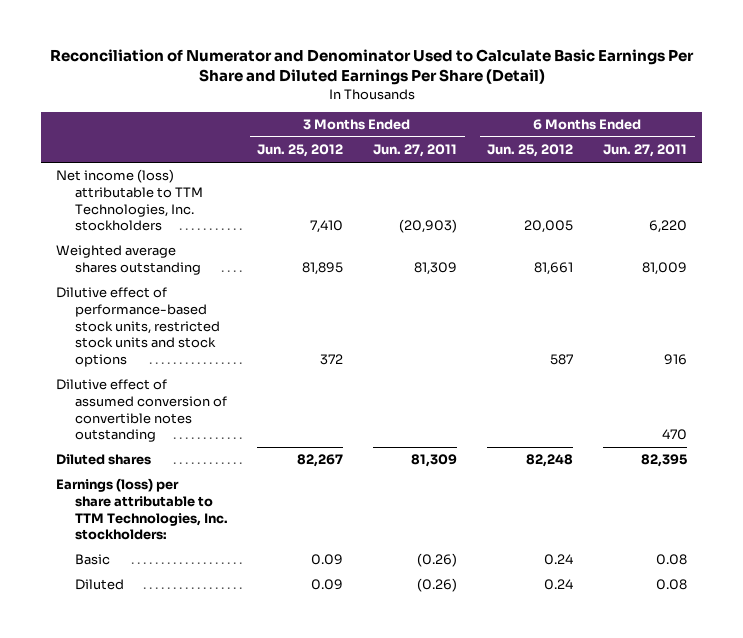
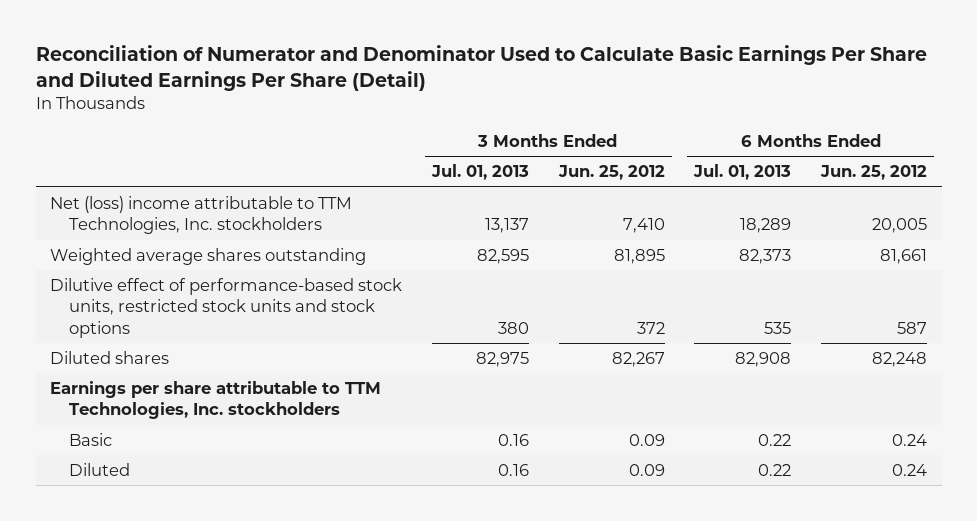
- | 3 Months Ended Jun. 25, 2012 | 3 Months Ended Jun. 27, 2011 | 6 Months Ended Jun. 25, 2012 | 6 Months Ended Jun. 27, 2011
+ | 3 Months Ended Jul. 01, 2013 | 3 Months Ended Jun. 25, 2012 | 6 Months Ended Jul. 01, 2013 | 6 Months Ended Jun. 25, 2012
- Net income (loss) attributable to TTM Technologies, Inc. stockholders | 7,410 | (20,903) | 20,005 | 6,220
+ Net (loss) income attributable to TTM Technologies, Inc. stockholders | 13,137 | 7,410 | 18,289 | 20,005
- Dilutive effect of assumed conversion of convertible notes outstanding | | | | 470
- Earnings (loss) per share attributable to TTM Technologies, Inc. stockholders:
+ Earnings per share attributable to TTM Technologies, Inc. stockholders

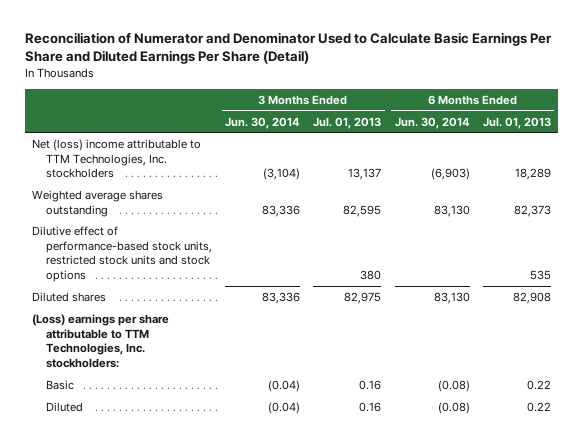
- | 3 Months Ended Jul. 01, 2013 | 3 Months Ended Jun. 25, 2012 | 6 Months Ended Jul. 01, 2013 | 6 Months Ended Jun. 25, 2012
+ | 3 Months Ended Jun. 30, 2014 | 3 Months Ended Jul. 01, 2013 | 6 Months Ended Jun. 30, 2014 | 6 Months Ended Jul. 01, 2013
- Earnings per share attributable to TTM Technologies, Inc. stockholders
+ (Loss) earnings per share attributable to TTM Technologies, Inc. stockholders:

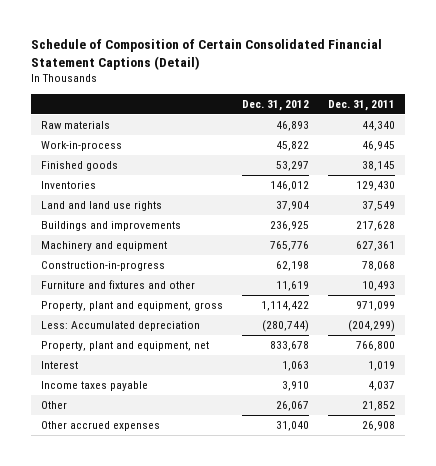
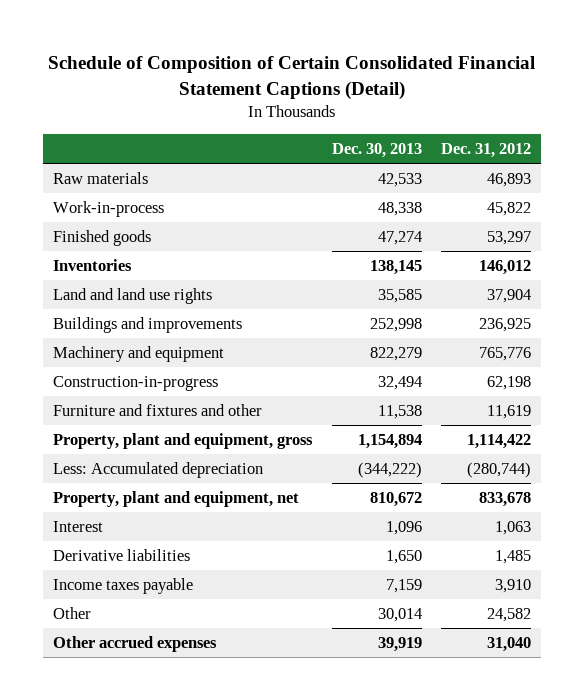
- | Dec. 31, 2012 | Dec. 31, 2011
+ | Dec. 30, 2013 | Dec. 31, 2012
+ Derivative liabilities | 1,650 | 1,485
- Other | 26,067 | 21,852
+ Other | 30,014 | 24,582

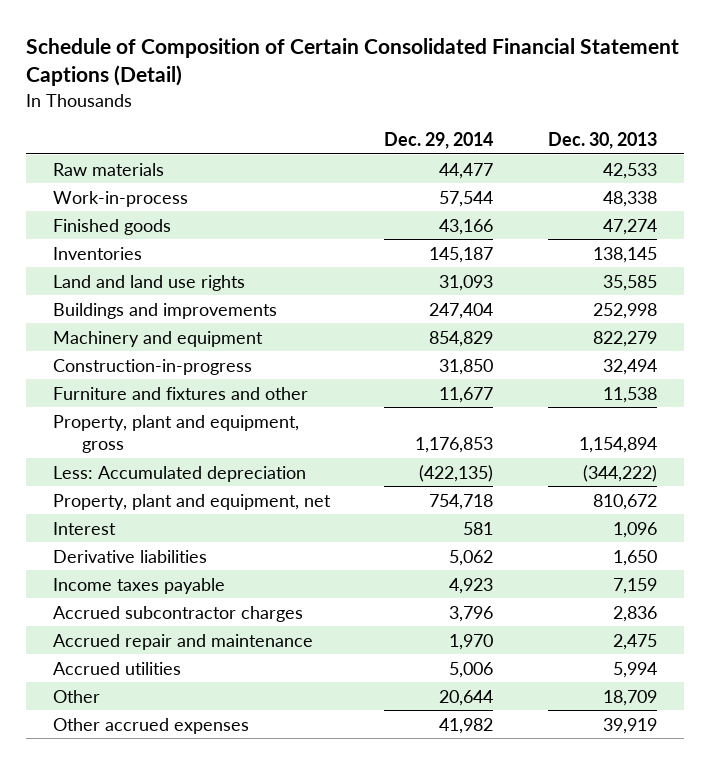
- | Dec. 30, 2013 | Dec. 31, 2012
+ | Dec. 29, 2014 | Dec. 30, 2013
- Other | 30,014 | 24,582
+ Accrued subcontractor charges | 3,796 | 2,836
+ Accrued repair and maintenance | 1,970 | 2,475
+ Accrued utilities | 5,006 | 5,994
+ Other | 20,644 | 18,709

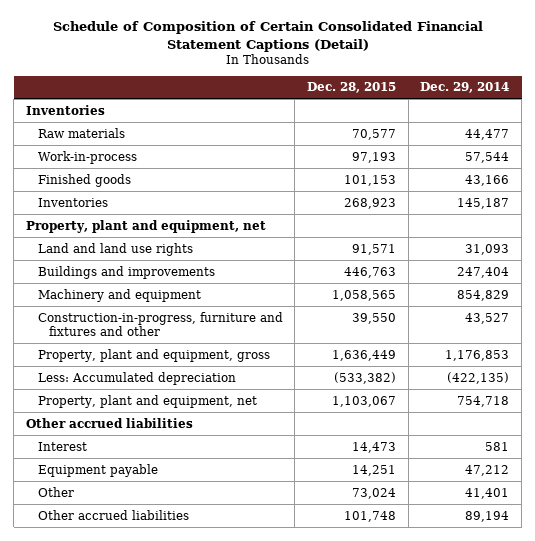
- | Dec. 29, 2014 | Dec. 30, 2013
+ | Dec. 28, 2015 | Dec. 29, 2014
+ Inventories
+ Property, plant and equipment, net
- Construction-in-progress | 31,850 | 32,494
- Furniture and fixtures and other | 11,677 | 11,538
+ Construction-in-progress, furniture and fixtures and other | 39,550 | 43,527
+ Other accrued liabilities
- Derivative liabilities | 5,062 | 1,650
- Income taxes payable | 4,923 | 7,159
- Accrued subcontractor charges | 3,796 | 2,836
- Accrued repair and maintenance | 1,970 | 2,475
- Accrued utilities | 5,006 | 5,994
- Other | 20,644 | 18,709
- Other accrued expenses | 41,982 | 39,919
+ Equipment payable | 14,251 | 47,212
+ Other | 73,024 | 41,401
+ Other accrued liabilities | 101,748 | 89,194

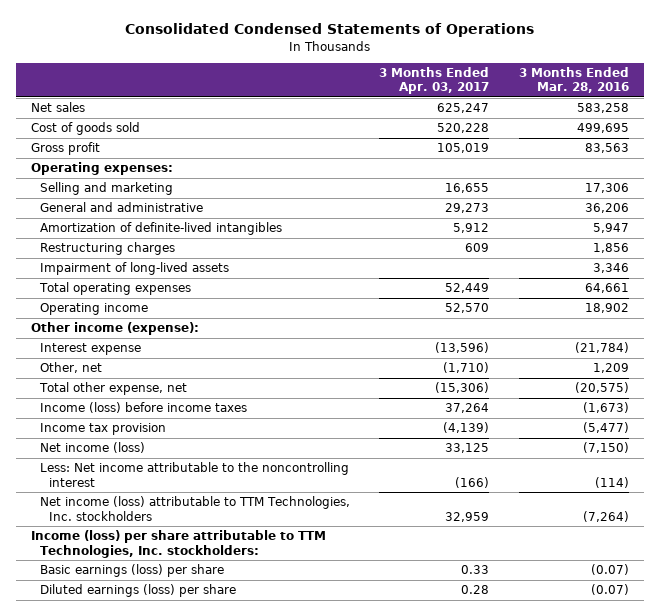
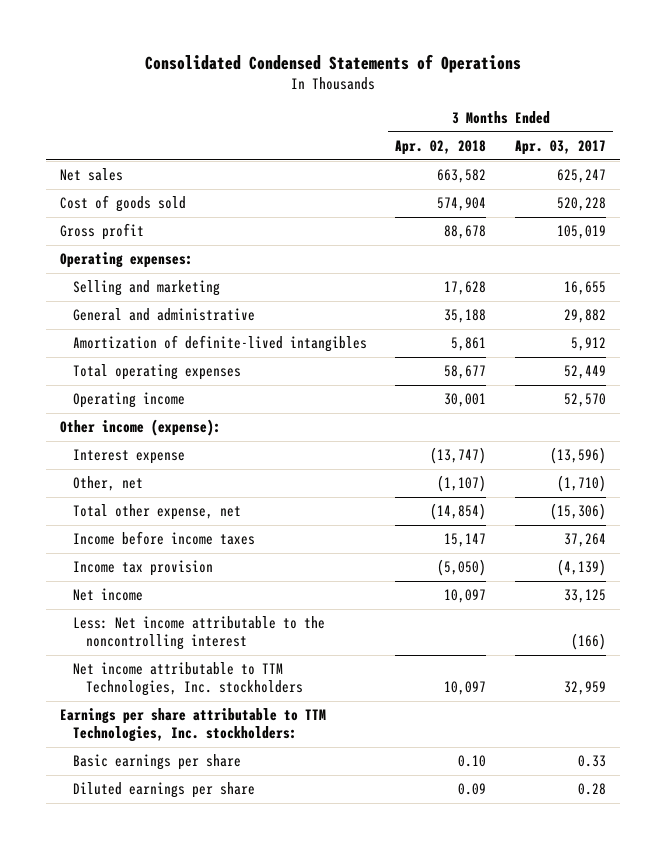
- | 3 Months Ended Apr. 03, 2017 | 3 Months Ended Mar. 28, 2016
+ | 3 Months Ended Apr. 02, 2018 | 3 Months Ended Apr. 03, 2017
- General and administrative | 29,273 | 36,206
+ General and administrative | 35,188 | 29,882
- Restructuring charges | 609 | 1,856
- Impairment of long-lived assets | | 3,346
- Income (loss) before income taxes | 37,264 | (1,673)
+ Income before income taxes | 15,147 | 37,264
- Net income (loss) | 33,125 | (7,150)
+ Net income | 10,097 | 33,125
- Net income (loss) attributable to TTM Technologies, Inc. stockholders | 32,959 | (7,264)
- Income (loss) per share attributable to TTM Technologies, Inc. stockholders:
- Basic earnings (loss) per share | 0.33 | (0.07)
- Diluted earnings (loss) per share | 0.28 | (0.07)
+ Net income attributable to TTM Technologies, Inc. stockholders | 10,097 | 32,959
+ Earnings per share attributable to TTM Technologies, Inc. stockholders:
+ Basic earnings per share | 0.10 | 0.33
+ Diluted earnings per share | 0.09 | 0.28

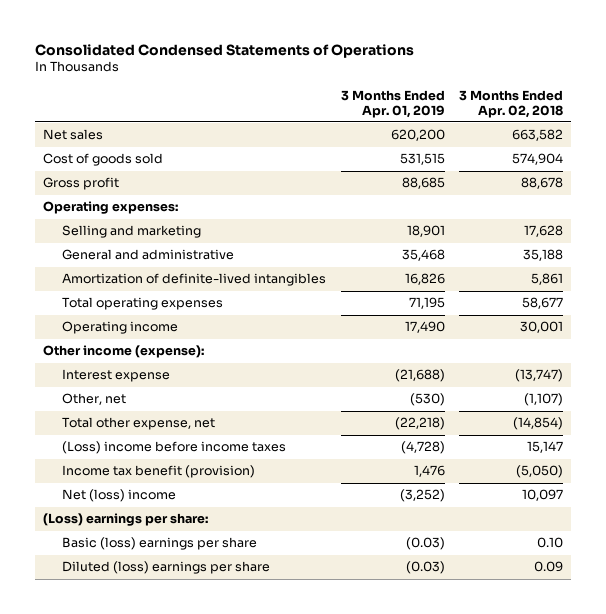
- | 3 Months Ended Apr. 02, 2018 | 3 Months Ended Apr. 03, 2017
+ | 3 Months Ended Apr. 01, 2019 | 3 Months Ended Apr. 02, 2018
- Income before income taxes | 15,147 | 37,264
- Income tax provision | (5,050) | (4,139)
- Net income | 10,097 | 33,125
- Less: Net income attributable to the noncontrolling interest | | (166)
- Net income attributable to TTM Technologies, Inc. stockholders | 10,097 | 32,959
- Earnings per share attributable to TTM Technologies, Inc. stockholders:
- Basic earnings per share | 0.10 | 0.33
- Diluted earnings per share | 0.09 | 0.28
+ (Loss) income before income taxes | (4,728) | 15,147
+ Income tax benefit (provision) | 1,476 | (5,050)
+ Net (loss) income | (3,252) | 10,097
+ (Loss) earnings per share:
+ Basic (loss) earnings per share | (0.03) | 0.10
+ Diluted (loss) earnings per share | (0.03) | 0.09

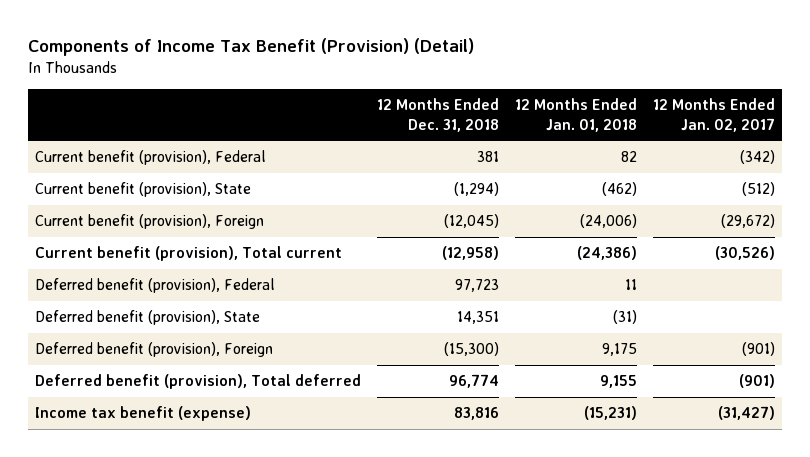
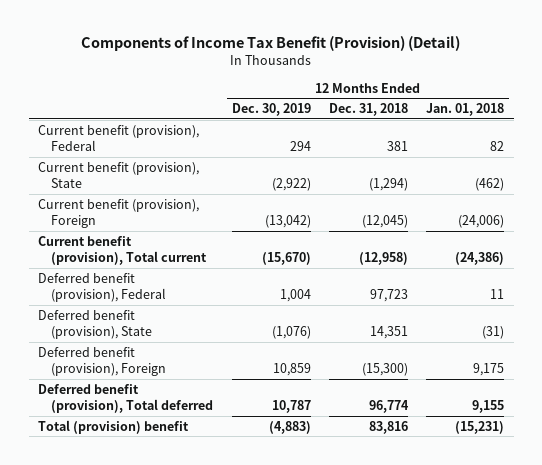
- | 12 Months Ended Dec. 31, 2018 | 12 Months Ended Jan. 01, 2018 | 12 Months Ended Jan. 02, 2017
+ | 12 Months Ended Dec. 30, 2019 | 12 Months Ended Dec. 31, 2018 | 12 Months Ended Jan. 01, 2018
- Income tax benefit (expense) | 83,816 | (15,231) | (31,427)
+ Total (provision) benefit | (4,883) | 83,816 | (15,231)

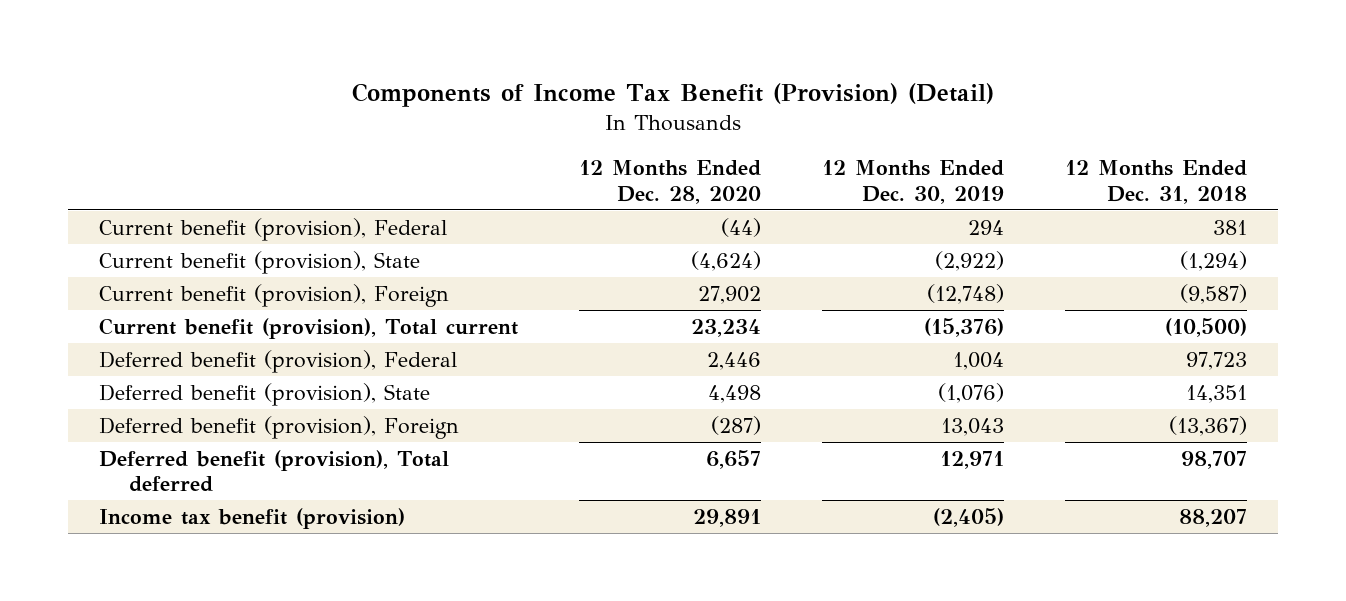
- | 12 Months Ended Dec. 30, 2019 | 12 Months Ended Dec. 31, 2018 | 12 Months Ended Jan. 01, 2018
+ | 12 Months Ended Dec. 28, 2020 | 12 Months Ended Dec. 30, 2019 | 12 Months Ended Dec. 31, 2018
- Current benefit (provision), Foreign | (13,042) | (12,045) | (24,006)
- Current benefit (provision), Total current | (15,670) | (12,958) | (24,386)
+ Current benefit (provision), Foreign | 27,902 | (12,748) | (9,587)
+ Current benefit (provision), Total current | 23,234 | (15,376) | (10,500)
- Deferred benefit (provision), Foreign | 10,859 | (15,300) | 9,175
- Deferred benefit (provision), Total deferred | 10,787 | 96,774 | 9,155
- Total (provision) benefit | (4,883) | 83,816 | (15,231)
+ Deferred benefit (provision), Foreign | (287) | 13,043 | (13,367)
+ Deferred benefit (provision), Total deferred | 6,657 | 12,971 | 98,707
+ Income tax benefit (provision) | 29,891 | (2,405) | 88,207

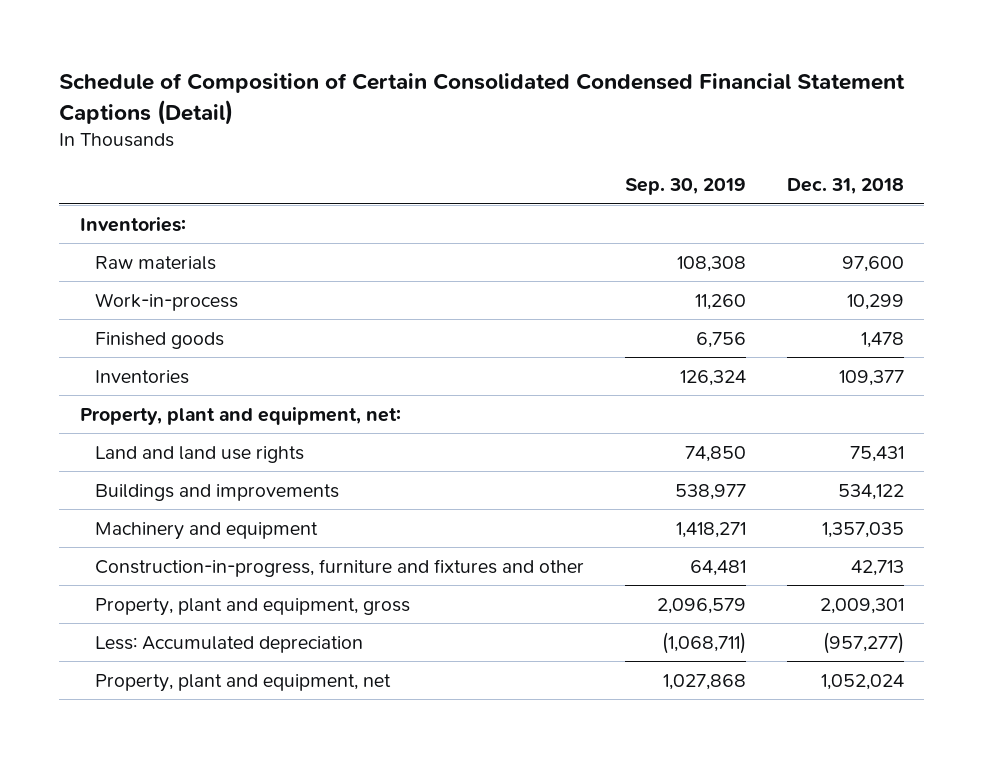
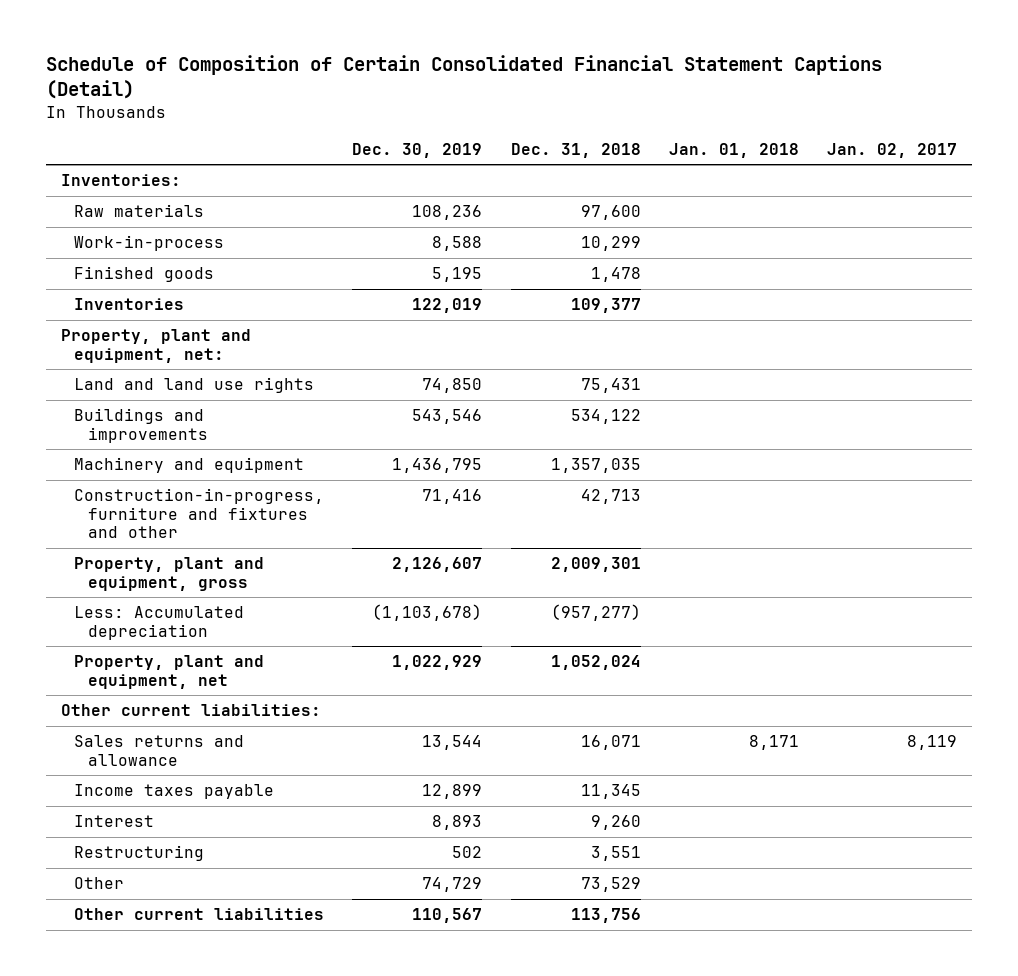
- Schedule of Composition of Certain Consolidated Condensed Financial Statement Captions (Detail)
+ Schedule of Composition of Certain Consolidated Financial Statement Captions (Detail)
- | Sep. 30, 2019 | Dec. 31, 2018
+ | Dec. 30, 2019 | Dec. 31, 2018 | Jan. 01, 2018 | Jan. 02, 2017
+ Other current liabilities:
+ Sales returns and allowance | 13,544 | 16,071 | 8,171 | 8,119
+ Income taxes payable | 12,899 | 11,345 | |
+ Interest | 8,893 | 9,260 | |
+ Restructuring | 502 | 3,551 | |
+ Other | 74,729 | 73,529 | |
+ Other current liabilities | 110,567 | 113,756 | |

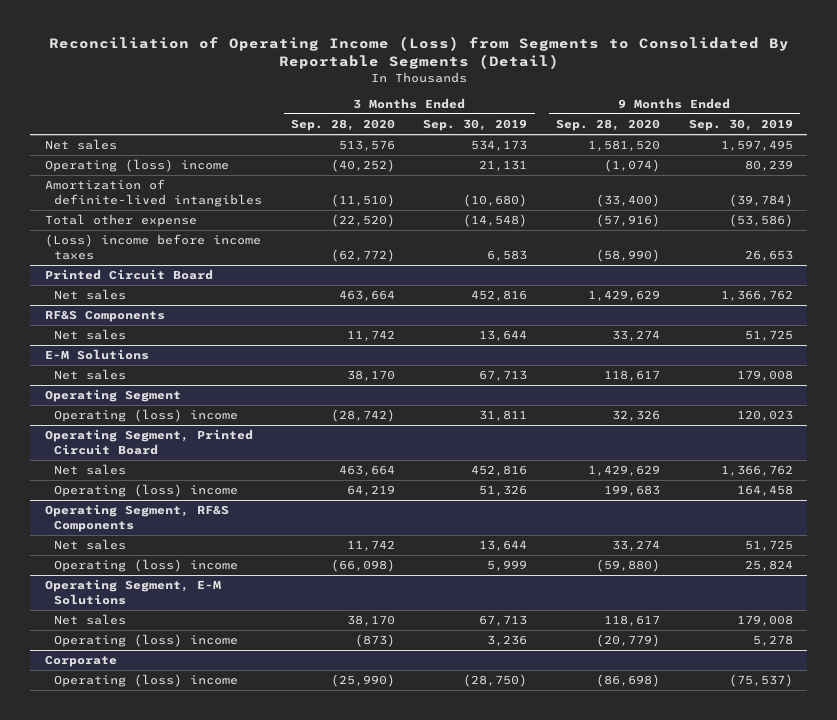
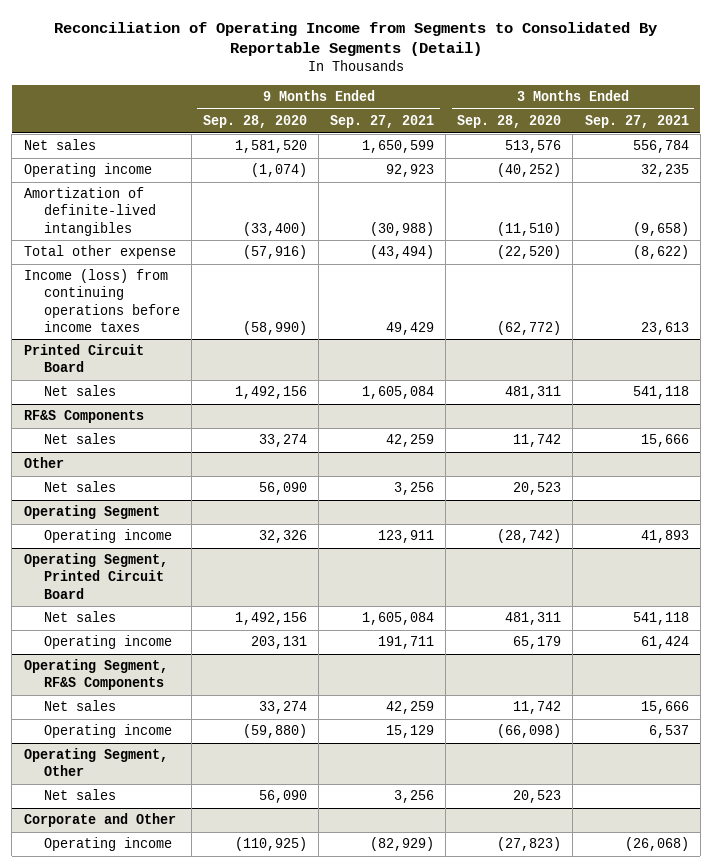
- Reconciliation of Operating Income (Loss) from Segments to Consolidated By Reportable Segments (Detail)
+ Reconciliation of Operating Income from Segments to Consolidated By Reportable Segments (Detail)
- | 3 Months Ended Sep. 28, 2020 | 3 Months Ended Sep. 30, 2019 | 9 Months Ended Sep. 28, 2020 | 9 Months Ended Sep. 30, 2019
+ | 9 Months Ended Sep. 28, 2020 | 9 Months Ended Sep. 27, 2021 | 3 Months Ended Sep. 28, 2020 | 3 Months Ended Sep. 27, 2021
- Operating (loss) income | (40,252) | 21,131 | (1,074) | 80,239
+ Operating income | (1,074) | 92,923 | (40,252) | 32,235
- (Loss) income before income taxes | (62,772) | 6,583 | (58,990) | 26,653
+ Income (loss) from continuing operations before income taxes | (58,990) | 49,429 | (62,772) | 23,613
@ Printed Circuit Board
- Net sales | 463,664 | 452,816 | 1,429,629 | 1,366,762
+ Net sales | 1,492,156 | 1,605,084 | 481,311 | 541,118
- E-M Solutions
- Net sales | 38,170 | 67,713 | 118,617 | 179,008
+ Other
+ Net sales | 56,090 | 3,256 | 20,523 |
@ Operating Segment
- Operating (loss) income | (28,742) | 31,811 | 32,326 | 120,023
+ Operating income | 32,326 | 123,911 | (28,742) | 41,893
@ Operating Segment, Printed Circuit Board
- Net sales | 463,664 | 452,816 | 1,429,629 | 1,366,762
- Operating (loss) income | 64,219 | 51,326 | 199,683 | 164,458
+ Net sales | 1,492,156 | 1,605,084 | 481,311 | 541,118
+ Operating income | 203,131 | 191,711 | 65,179 | 61,424
@ Operating Segment, RF&S Components
- Operating (loss) income | (66,098) | 5,999 | (59,880) | 25,824
- Operating Segment, E-M Solutions
- Net sales | 38,170 | 67,713 | 118,617 | 179,008
- Operating (loss) income | (873) | 3,236 | (20,779) | 5,278
- Corporate
- Operating (loss) income | (25,990) | (28,750) | (86,698) | (75,537)
@ Operating Segment, RF&S Components
+ Operating income | (59,880) | 15,129 | (66,098) | 6,537
+ Operating Segment, Other
+ Net sales | 56,090 | 3,256 | 20,523 |
+ Corporate and Other
+ Operating income | (110,925) | (82,929) | (27,823) | (26,068)

